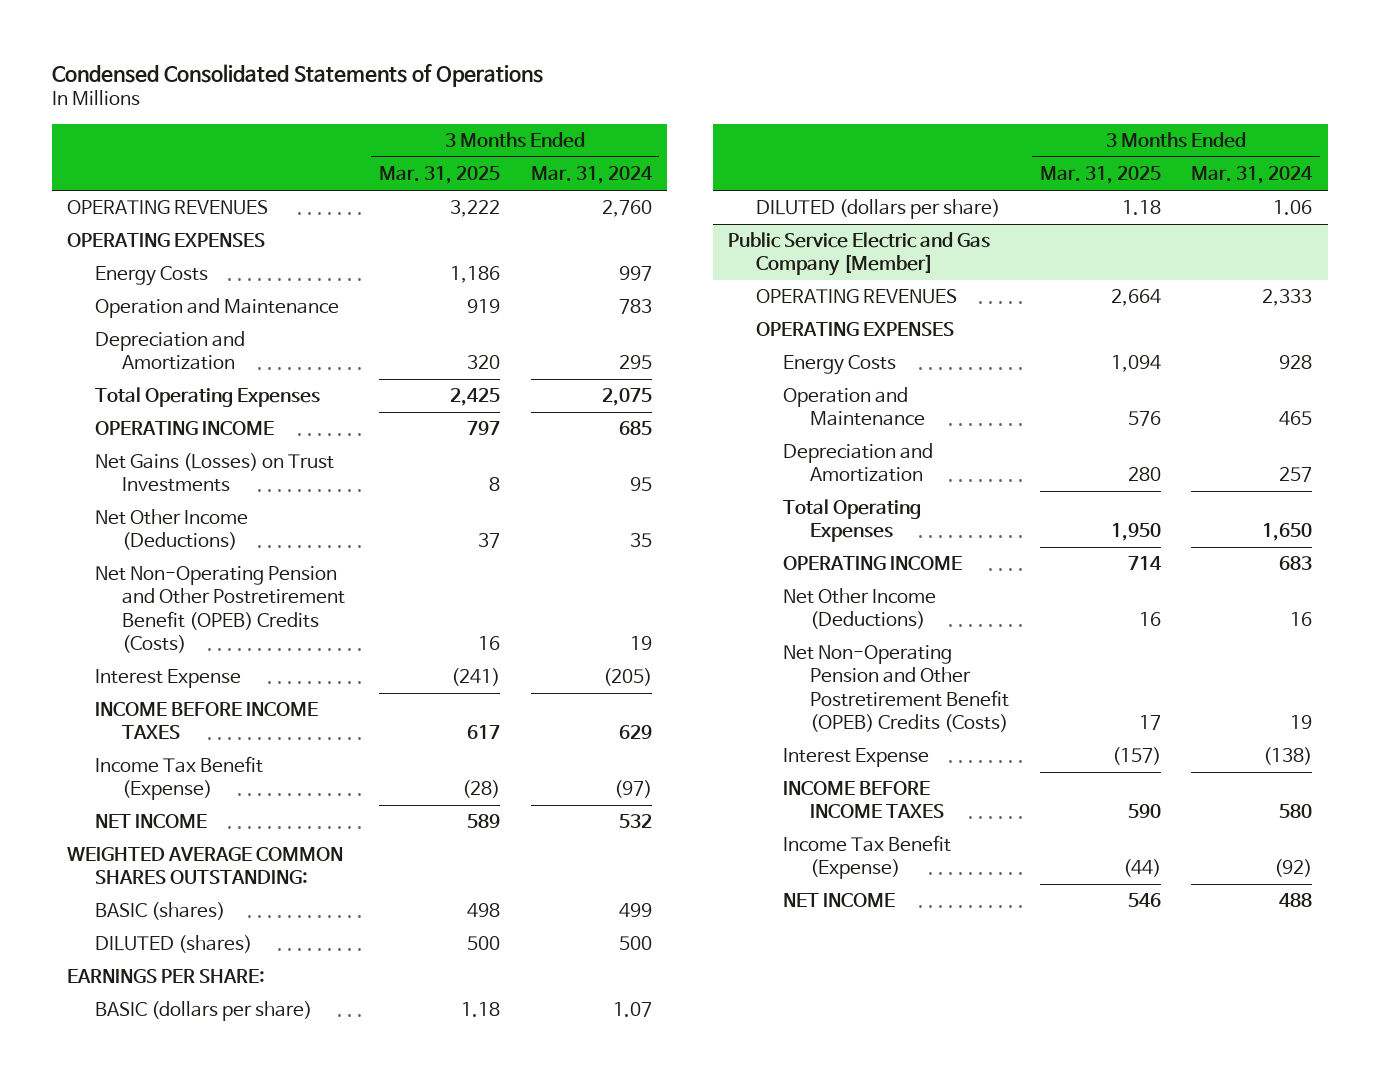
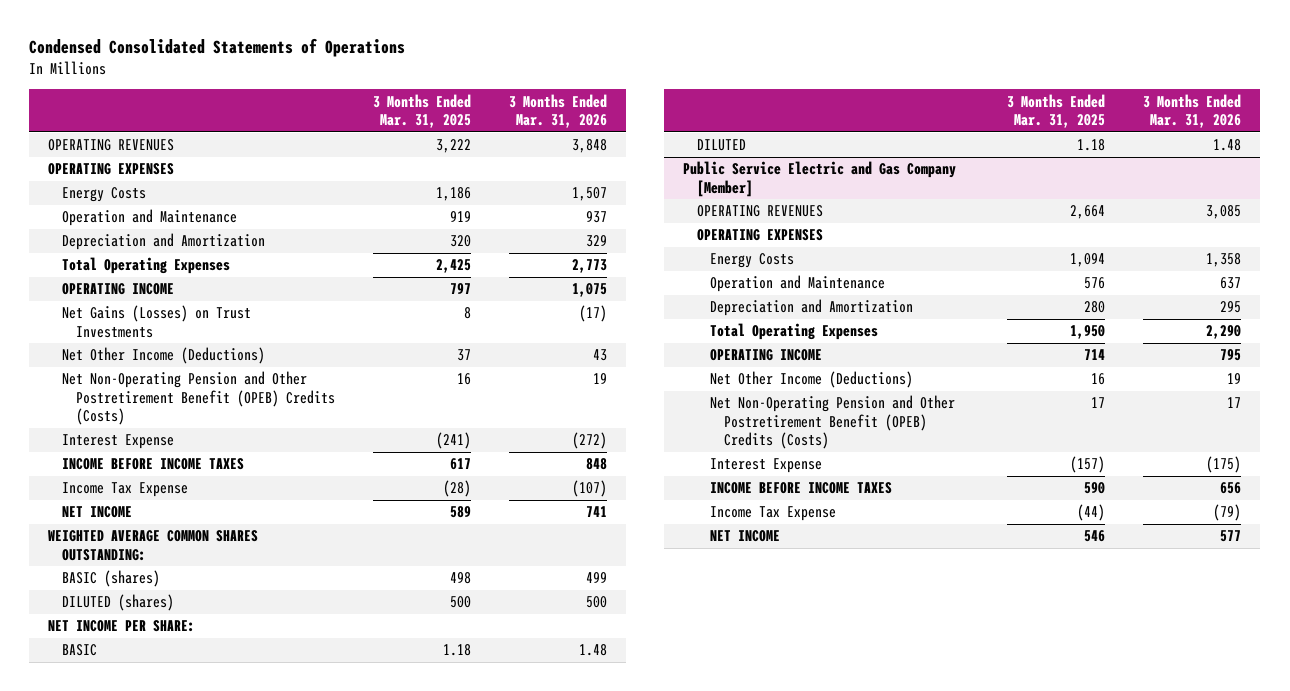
- | 3 Months Ended Mar. 31, 2025 | 3 Months Ended Mar. 31, 2024
+ | 3 Months Ended Mar. 31, 2025 | 3 Months Ended Mar. 31, 2026
- Income Tax Benefit (Expense) | (28) | (97)
+ Income Tax Expense | (28) | (107)
- EARNINGS PER SHARE:
- BASIC (dollars per share) | 1.18 | 1.07
- DILUTED (dollars per share) | 1.18 | 1.06
+ NET INCOME PER SHARE:
+ BASIC | 1.18 | 1.48
+ DILUTED | 1.18 | 1.48
@ Public Service Electric and Gas Company [Member]
- Income Tax Benefit (Expense) | (44) | (92)
+ Income Tax Expense | (44) | (79)

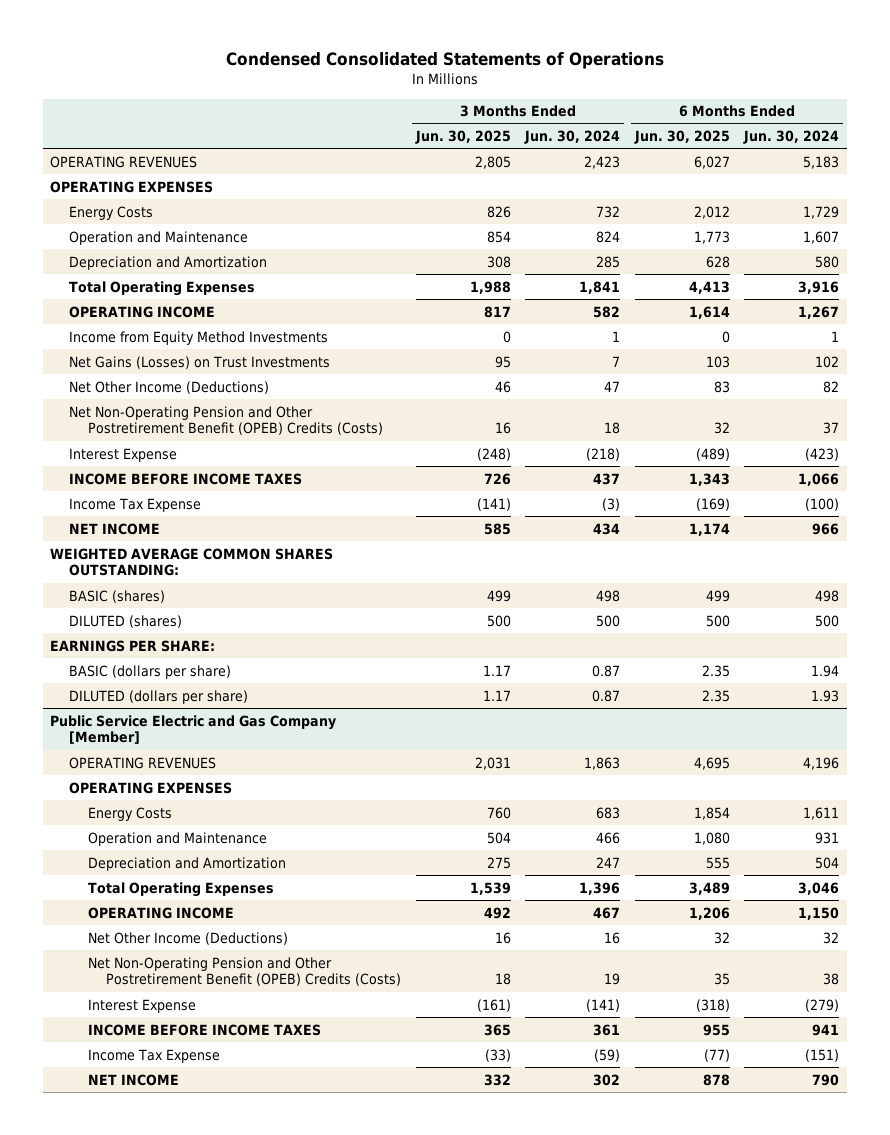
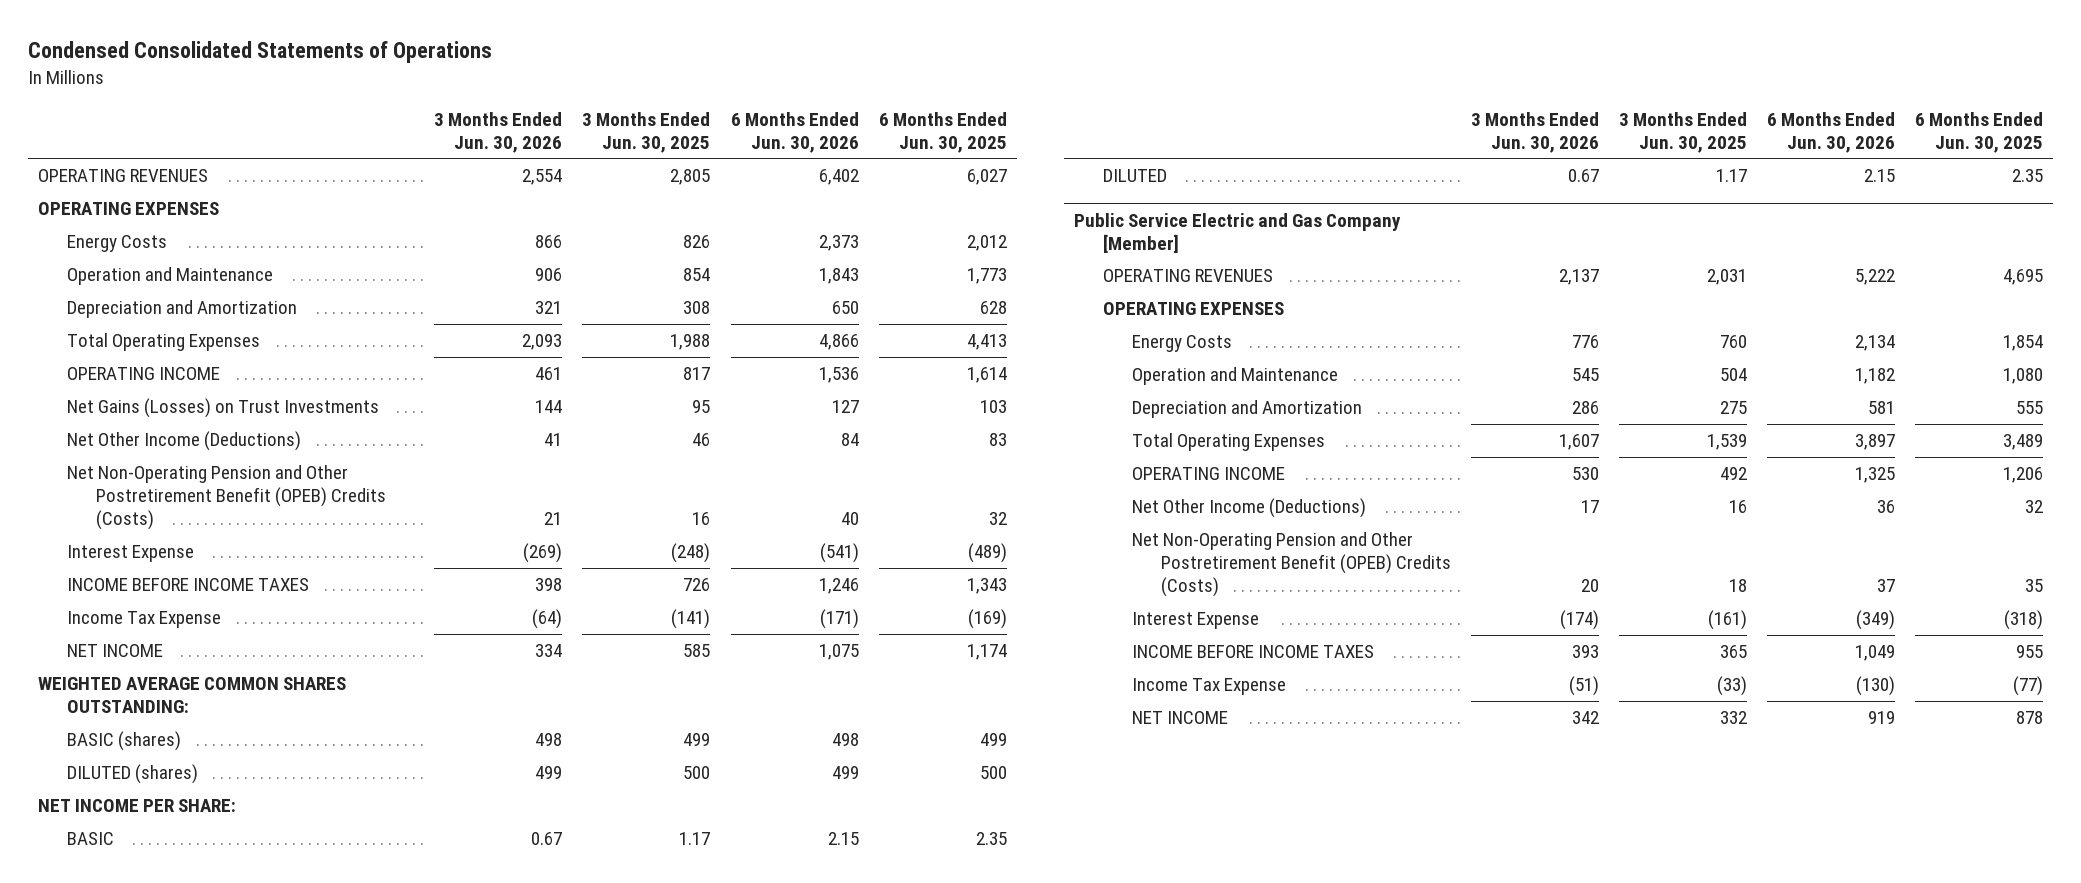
- | 3 Months Ended Jun. 30, 2025 | 3 Months Ended Jun. 30, 2024 | 6 Months Ended Jun. 30, 2025 | 6 Months Ended Jun. 30, 2024
+ | 3 Months Ended Jun. 30, 2026 | 3 Months Ended Jun. 30, 2025 | 6 Months Ended Jun. 30, 2026 | 6 Months Ended Jun. 30, 2025
- Income from Equity Method Investments | 0 | 1 | 0 | 1
- EARNINGS PER SHARE:
- BASIC (dollars per share) | 1.17 | 0.87 | 2.35 | 1.94
- DILUTED (dollars per share) | 1.17 | 0.87 | 2.35 | 1.93
+ NET INCOME PER SHARE:
+ BASIC | 0.67 | 1.17 | 2.15 | 2.35
+ DILUTED | 0.67 | 1.17 | 2.15 | 2.35

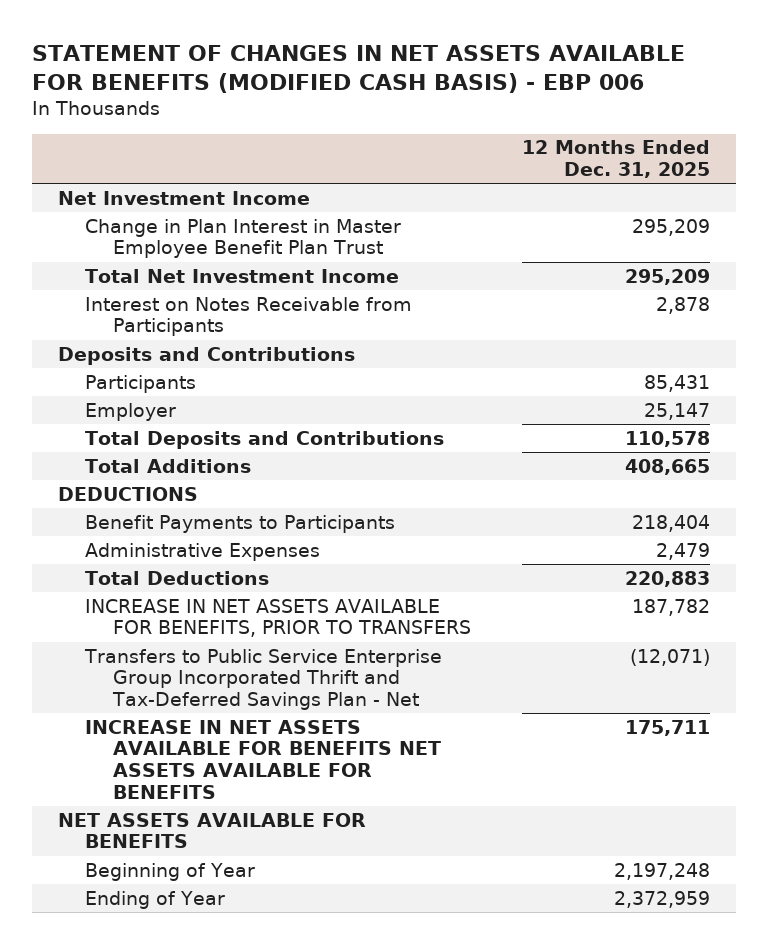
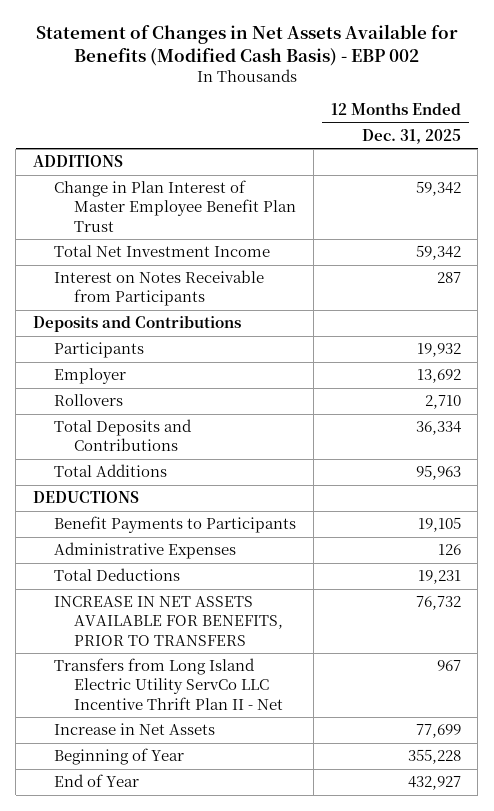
- STATEMENT OF CHANGES IN NET ASSETS AVAILABLE FOR BENEFITS (MODIFIED CASH BASIS) - EBP 006
+ Statement of Changes in Net Assets Available for Benefits (Modified Cash Basis) - EBP 002
- Net Investment Income
- Change in Plan Interest in Master Employee Benefit Plan Trust | 295,209
- Total Net Investment Income | 295,209
- Interest on Notes Receivable from Participants | 2,878
+ ADDITIONS
+ Change in Plan Interest of Master Employee Benefit Plan Trust | 59,342
+ Total Net Investment Income | 59,342
+ Interest on Notes Receivable from Participants | 287
- Participants | 85,431
- Employer | 25,147
- Total Deposits and Contributions | 110,578
- Total Additions | 408,665
+ Participants | 19,932
+ Employer | 13,692
+ Rollovers | 2,710
+ Total Deposits and Contributions | 36,334
+ Total Additions | 95,963
- Benefit Payments to Participants | 218,404
- Administrative Expenses | 2,479
- Total Deductions | 220,883
- INCREASE IN NET ASSETS AVAILABLE FOR BENEFITS, PRIOR TO TRANSFERS | 187,782
- Transfers to Public Service Enterprise Group Incorporated Thrift and Tax-Deferred Savings Plan - Net | (12,071)
- INCREASE IN NET ASSETS AVAILABLE FOR BENEFITS NET ASSETS AVAILABLE FOR BENEFITS | 175,711
- NET ASSETS AVAILABLE FOR BENEFITS
- Beginning of Year | 2,197,248
- Ending of Year | 2,372,959
+ Benefit Payments to Participants | 19,105
+ Administrative Expenses | 126
+ Total Deductions | 19,231
+ INCREASE IN NET ASSETS AVAILABLE FOR BENEFITS, PRIOR TO TRANSFERS | 76,732
+ Transfers from Long Island Electric Utility ServCo LLC Incentive Thrift Plan II - Net | 967
+ Increase in Net Assets | 77,699
+ Beginning of Year | 355,228
+ End of Year | 432,927

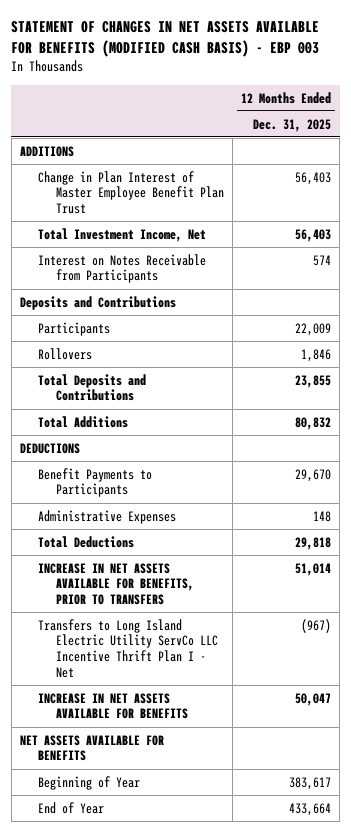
- Statement of Changes in Net Assets Available for Benefits (Modified Cash Basis) - EBP 002
+ STATEMENT OF CHANGES IN NET ASSETS AVAILABLE FOR BENEFITS (MODIFIED CASH BASIS) - EBP 003
- Change in Plan Interest of Master Employee Benefit Plan Trust | 59,342
- Total Net Investment Income | 59,342
- Interest on Notes Receivable from Participants | 287
+ Change in Plan Interest of Master Employee Benefit Plan Trust | 56,403
+ Total Investment Income, Net | 56,403
+ Interest on Notes Receivable from Participants | 574
- Participants | 19,932
- Employer | 13,692
- Rollovers | 2,710
- Total Deposits and Contributions | 36,334
- Total Additions | 95,963
+ Participants | 22,009
+ Rollovers | 1,846
+ Total Deposits and Contributions | 23,855
+ Total Additions | 80,832
- Benefit Payments to Participants | 19,105
- Administrative Expenses | 126
- Total Deductions | 19,231
- INCREASE IN NET ASSETS AVAILABLE FOR BENEFITS, PRIOR TO TRANSFERS | 76,732
- Transfers from Long Island Electric Utility ServCo LLC Incentive Thrift Plan II - Net | 967
- Increase in Net Assets | 77,699
- Beginning of Year | 355,228
- End of Year | 432,927
+ Benefit Payments to Participants | 29,670
+ Administrative Expenses | 148
+ Total Deductions | 29,818
+ INCREASE IN NET ASSETS AVAILABLE FOR BENEFITS, PRIOR TO TRANSFERS | 51,014
+ Transfers to Long Island Electric Utility ServCo LLC Incentive Thrift Plan I - Net | (967)
+ INCREASE IN NET ASSETS AVAILABLE FOR BENEFITS | 50,047
+ NET ASSETS AVAILABLE FOR BENEFITS
+ Beginning of Year | 383,617
+ End of Year | 433,664

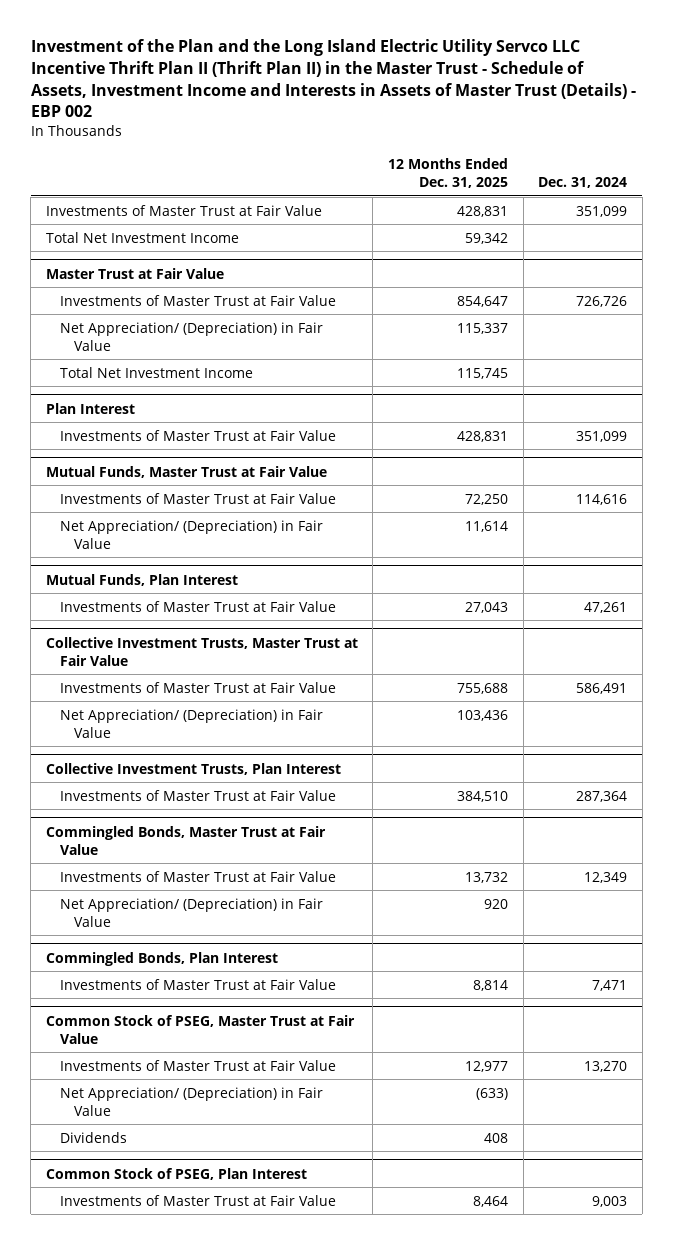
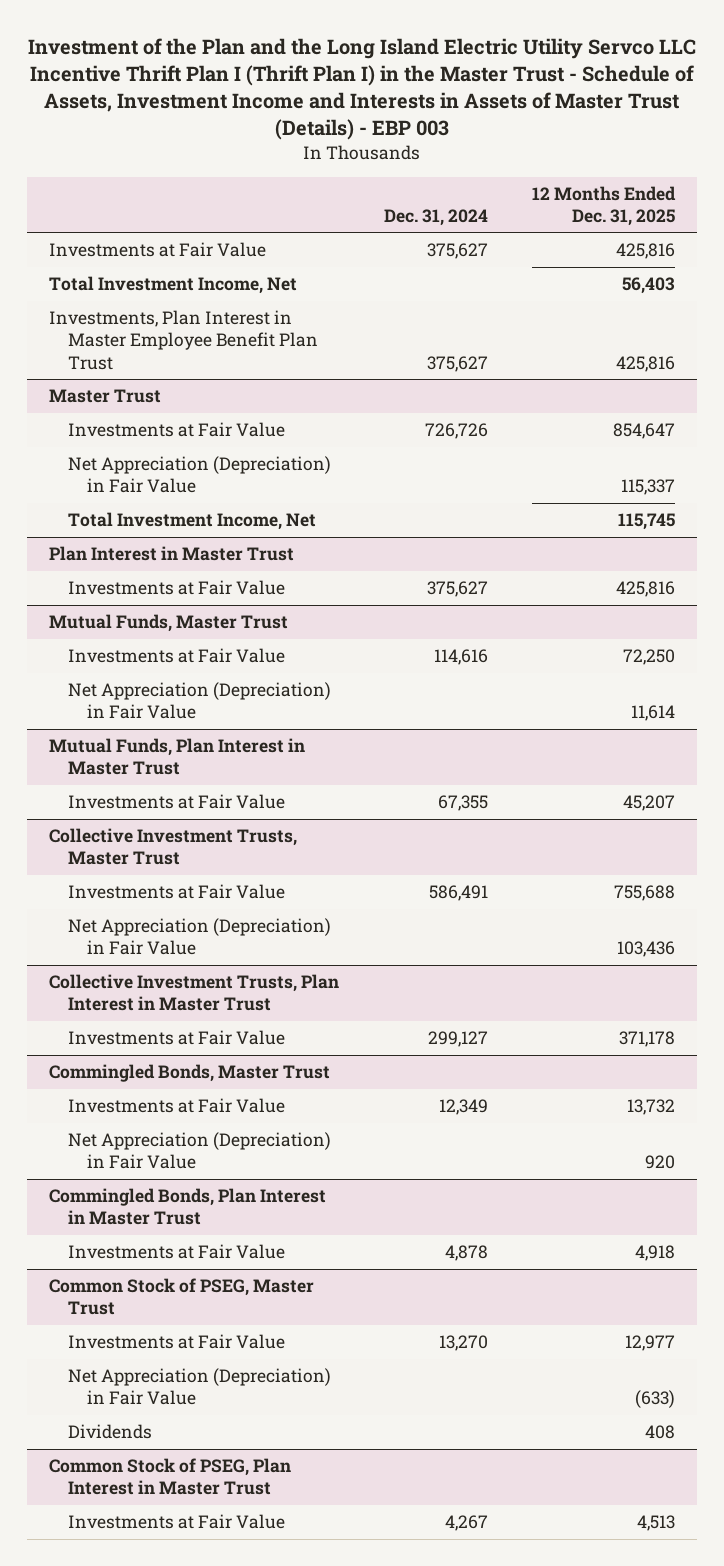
- Investment of the Plan and the Long Island Electric Utility Servco LLC Incentive Thrift Plan II (Thrift Plan II) in the Master Trust - Schedule of Assets, Investment Income and Interests in Assets of Master Trust (Details) - EBP 002
+ Investment of the Plan and the Long Island Electric Utility Servco LLC Incentive Thrift Plan I (Thrift Plan I) in the Master Trust - Schedule of Assets, Investment Income and Interests in Assets of Master Trust (Details) - EBP 003
- | 12 Months Ended Dec. 31, 2025 | Dec. 31, 2024
+ | Dec. 31, 2024 | 12 Months Ended Dec. 31, 2025
- Investments of Master Trust at Fair Value | 428,831 | 351,099
- Total Net Investment Income | 59,342 |
- Master Trust at Fair Value
- Investments of Master Trust at Fair Value | 854,647 | 726,726
- Net Appreciation/ (Depreciation) in Fair Value | 115,337 |
- Total Net Investment Income | 115,745 |
- Plan Interest
- Investments of Master Trust at Fair Value | 428,831 | 351,099
- Mutual Funds, Master Trust at Fair Value
- Investments of Master Trust at Fair Value | 72,250 | 114,616
- Net Appreciation/ (Depreciation) in Fair Value | 11,614 |
- Mutual Funds, Plan Interest
- Investments of Master Trust at Fair Value | 27,043 | 47,261
- Collective Investment Trusts, Master Trust at Fair Value
- Investments of Master Trust at Fair Value | 755,688 | 586,491
- Net Appreciation/ (Depreciation) in Fair Value | 103,436 |
- Collective Investment Trusts, Plan Interest
- Investments of Master Trust at Fair Value | 384,510 | 287,364
- Commingled Bonds, Master Trust at Fair Value
- Investments of Master Trust at Fair Value | 13,732 | 12,349
- Net Appreciation/ (Depreciation) in Fair Value | 920 |
- Commingled Bonds, Plan Interest
- Investments of Master Trust at Fair Value | 8,814 | 7,471
- Common Stock of PSEG, Master Trust at Fair Value
- Investments of Master Trust at Fair Value | 12,977 | 13,270
- Net Appreciation/ (Depreciation) in Fair Value | (633) |
+ Investments at Fair Value | 375,627 | 425,816
+ Total Investment Income, Net | | 56,403
+ Investments, Plan Interest in Master Employee Benefit Plan Trust | 375,627 | 425,816
+ Master Trust
+ Investments at Fair Value | 726,726 | 854,647
+ Net Appreciation (Depreciation) in Fair Value | | 115,337
+ Total Investment Income, Net | | 115,745
+ Plan Interest in Master Trust
+ Investments at Fair Value | 375,627 | 425,816
+ Mutual Funds, Master Trust
+ Investments at Fair Value | 114,616 | 72,250
+ Net Appreciation (Depreciation) in Fair Value | | 11,614
+ Mutual Funds, Plan Interest in Master Trust
+ Investments at Fair Value | 67,355 | 45,207
+ Collective Investment Trusts, Master Trust
+ Investments at Fair Value | 586,491 | 755,688
+ Net Appreciation (Depreciation) in Fair Value | | 103,436
+ Collective Investment Trusts, Plan Interest in Master Trust
+ Investments at Fair Value | 299,127 | 371,178
+ Commingled Bonds, Master Trust
+ Investments at Fair Value | 12,349 | 13,732
+ Net Appreciation (Depreciation) in Fair Value | | 920
+ Commingled Bonds, Plan Interest in Master Trust
+ Investments at Fair Value | 4,878 | 4,918
+ Common Stock of PSEG, Master Trust
+ Investments at Fair Value | 13,270 | 12,977
+ Net Appreciation (Depreciation) in Fair Value | | (633)
- Common Stock of PSEG, Plan Interest
- Investments of Master Trust at Fair Value | 8,464 | 9,003
+ Common Stock of PSEG, Plan Interest in Master Trust
+ Investments at Fair Value | 4,267 | 4,513

